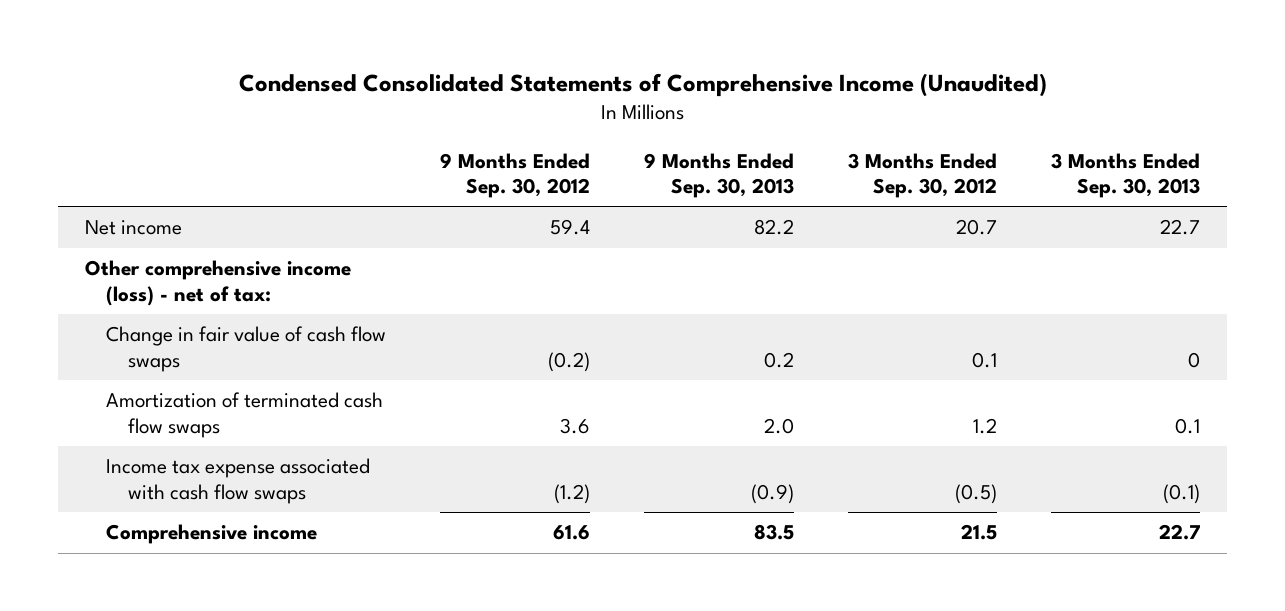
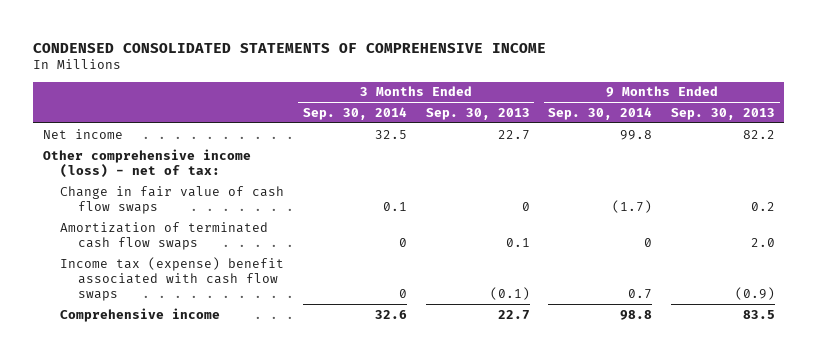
- Condensed Consolidated Statements of Comprehensive Income (Unaudited)
+ CONDENSED CONSOLIDATED STATEMENTS OF COMPREHENSIVE INCOME
- | 9 Months Ended Sep. 30, 2012 | 9 Months Ended Sep. 30, 2013 | 3 Months Ended Sep. 30, 2012 | 3 Months Ended Sep. 30, 2013
+ | 3 Months Ended Sep. 30, 2014 | 3 Months Ended Sep. 30, 2013 | 9 Months Ended Sep. 30, 2014 | 9 Months Ended Sep. 30, 2013
- Income tax expense associated with cash flow swaps | (1.2) | (0.9) | (0.5) | (0.1)
+ Income tax (expense) benefit associated with cash flow swaps | 0 | (0.1) | 0.7 | (0.9)

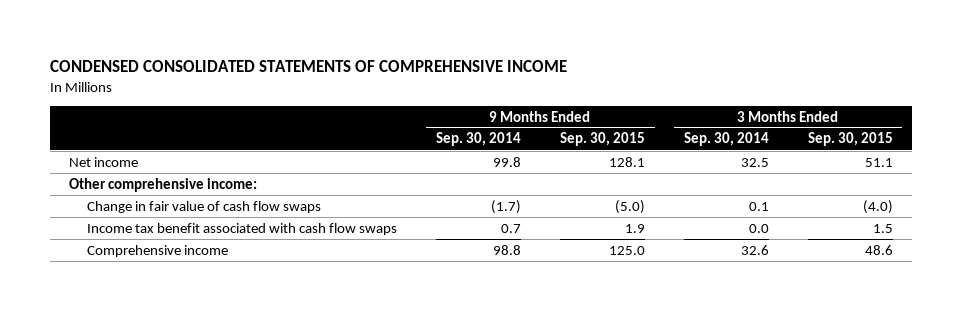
- | 3 Months Ended Sep. 30, 2014 | 3 Months Ended Sep. 30, 2013 | 9 Months Ended Sep. 30, 2014 | 9 Months Ended Sep. 30, 2013
+ | 9 Months Ended Sep. 30, 2014 | 9 Months Ended Sep. 30, 2015 | 3 Months Ended Sep. 30, 2014 | 3 Months Ended Sep. 30, 2015
- Other comprehensive income (loss) - net of tax:
+ Other comprehensive income:
- Amortization of terminated cash flow swaps | 0 | 0.1 | 0 | 2.0
- Income tax (expense) benefit associated with cash flow swaps | 0 | (0.1) | 0.7 | (0.9)
+ Income tax benefit associated with cash flow swaps | 0.7 | 1.9 | 0.0 | 1.5

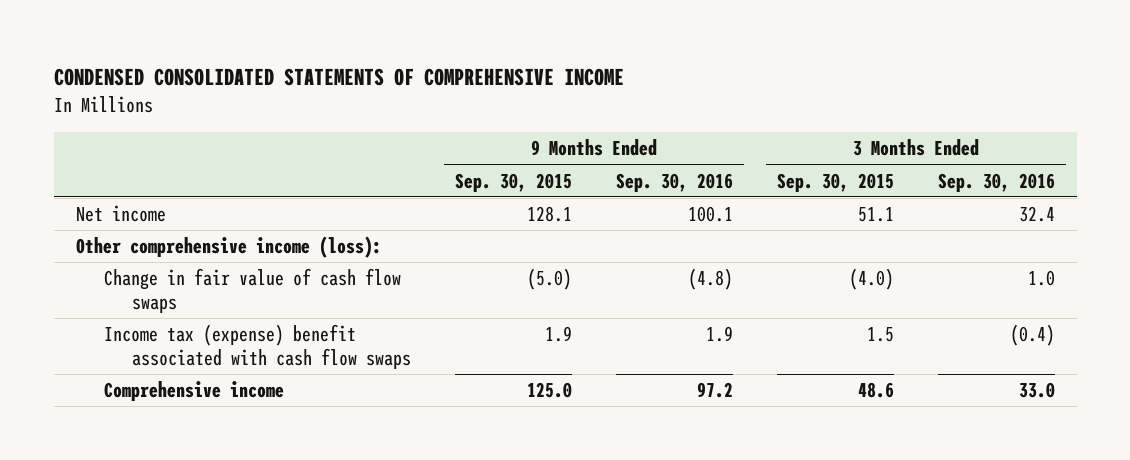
- | 9 Months Ended Sep. 30, 2014 | 9 Months Ended Sep. 30, 2015 | 3 Months Ended Sep. 30, 2014 | 3 Months Ended Sep. 30, 2015
+ | 9 Months Ended Sep. 30, 2015 | 9 Months Ended Sep. 30, 2016 | 3 Months Ended Sep. 30, 2015 | 3 Months Ended Sep. 30, 2016
- Other comprehensive income:
+ Other comprehensive income (loss):
- Income tax benefit associated with cash flow swaps | 0.7 | 1.9 | 0.0 | 1.5
+ Income tax (expense) benefit associated with cash flow swaps | 1.9 | 1.9 | 1.5 | (0.4)

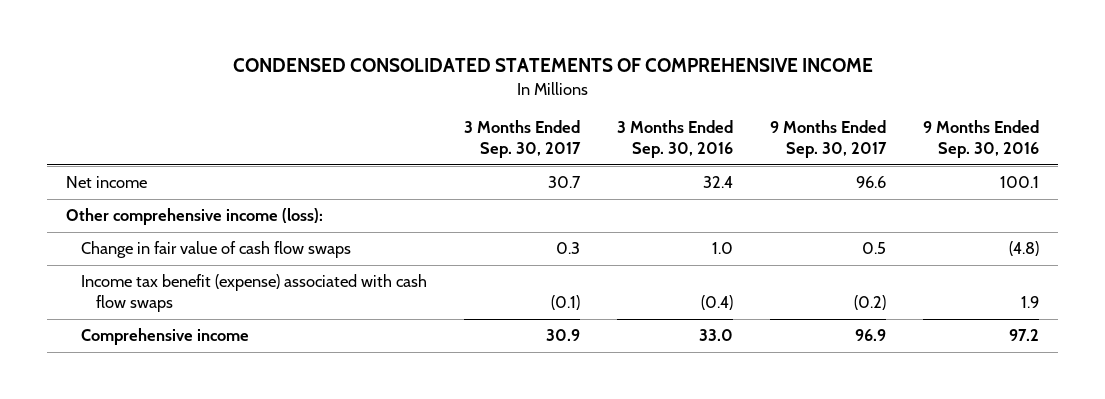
- | 9 Months Ended Sep. 30, 2015 | 9 Months Ended Sep. 30, 2016 | 3 Months Ended Sep. 30, 2015 | 3 Months Ended Sep. 30, 2016
+ | 3 Months Ended Sep. 30, 2017 | 3 Months Ended Sep. 30, 2016 | 9 Months Ended Sep. 30, 2017 | 9 Months Ended Sep. 30, 2016
- Income tax (expense) benefit associated with cash flow swaps | 1.9 | 1.9 | 1.5 | (0.4)
+ Income tax benefit (expense) associated with cash flow swaps | (0.1) | (0.4) | (0.2) | 1.9

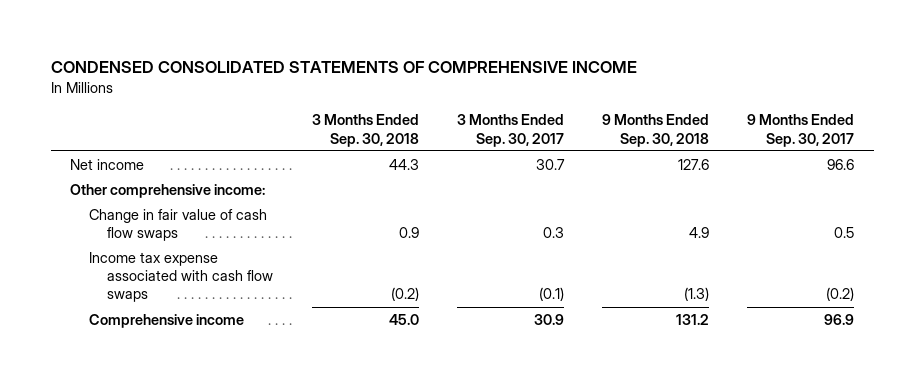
- | 3 Months Ended Sep. 30, 2017 | 3 Months Ended Sep. 30, 2016 | 9 Months Ended Sep. 30, 2017 | 9 Months Ended Sep. 30, 2016
+ | 3 Months Ended Sep. 30, 2018 | 3 Months Ended Sep. 30, 2017 | 9 Months Ended Sep. 30, 2018 | 9 Months Ended Sep. 30, 2017
- Other comprehensive income (loss):
+ Other comprehensive income:
- Income tax benefit (expense) associated with cash flow swaps | (0.1) | (0.4) | (0.2) | 1.9
+ Income tax expense associated with cash flow swaps | (0.2) | (0.1) | (1.3) | (0.2)

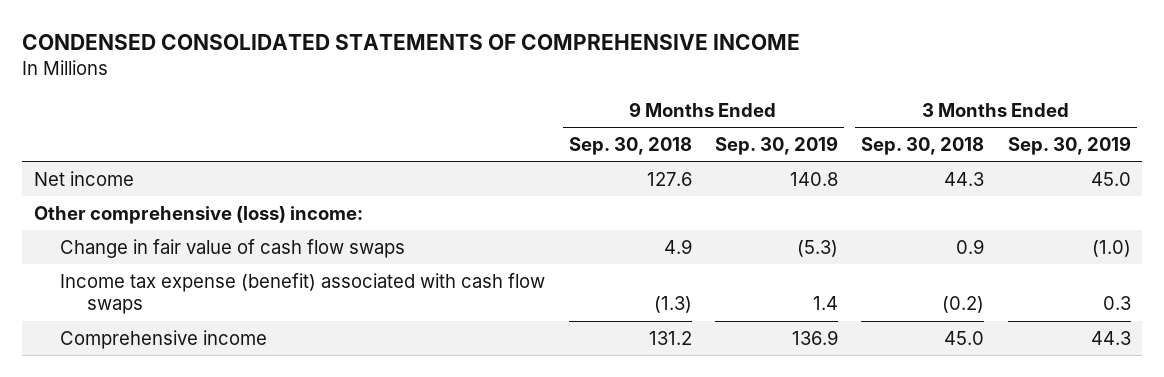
- | 3 Months Ended Sep. 30, 2018 | 3 Months Ended Sep. 30, 2017 | 9 Months Ended Sep. 30, 2018 | 9 Months Ended Sep. 30, 2017
+ | 9 Months Ended Sep. 30, 2018 | 9 Months Ended Sep. 30, 2019 | 3 Months Ended Sep. 30, 2018 | 3 Months Ended Sep. 30, 2019
- Other comprehensive income:
+ Other comprehensive (loss) income:
- Income tax expense associated with cash flow swaps | (0.2) | (0.1) | (1.3) | (0.2)
+ Income tax expense (benefit) associated with cash flow swaps | (1.3) | 1.4 | (0.2) | 0.3

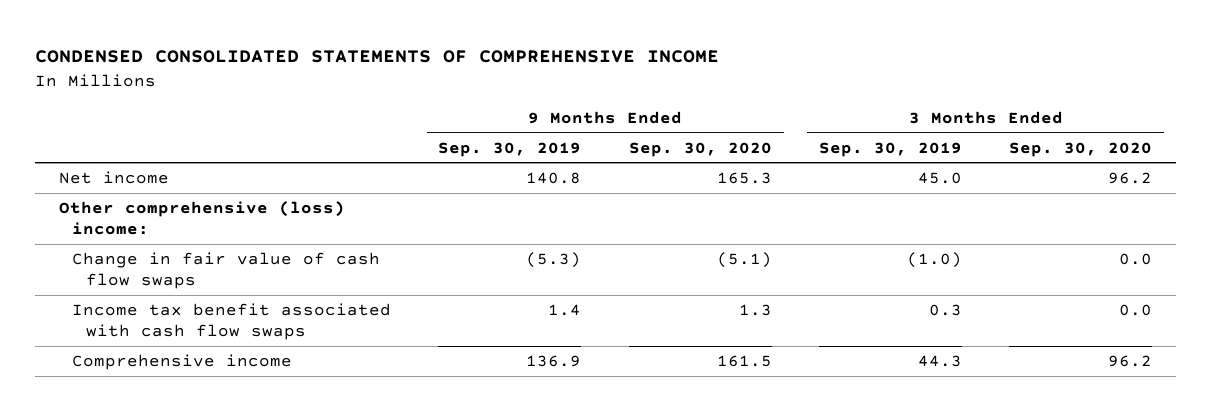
- | 9 Months Ended Sep. 30, 2018 | 9 Months Ended Sep. 30, 2019 | 3 Months Ended Sep. 30, 2018 | 3 Months Ended Sep. 30, 2019
+ | 9 Months Ended Sep. 30, 2019 | 9 Months Ended Sep. 30, 2020 | 3 Months Ended Sep. 30, 2019 | 3 Months Ended Sep. 30, 2020
- Income tax expense (benefit) associated with cash flow swaps | (1.3) | 1.4 | (0.2) | 0.3
+ Income tax benefit associated with cash flow swaps | 1.4 | 1.3 | 0.3 | 0.0

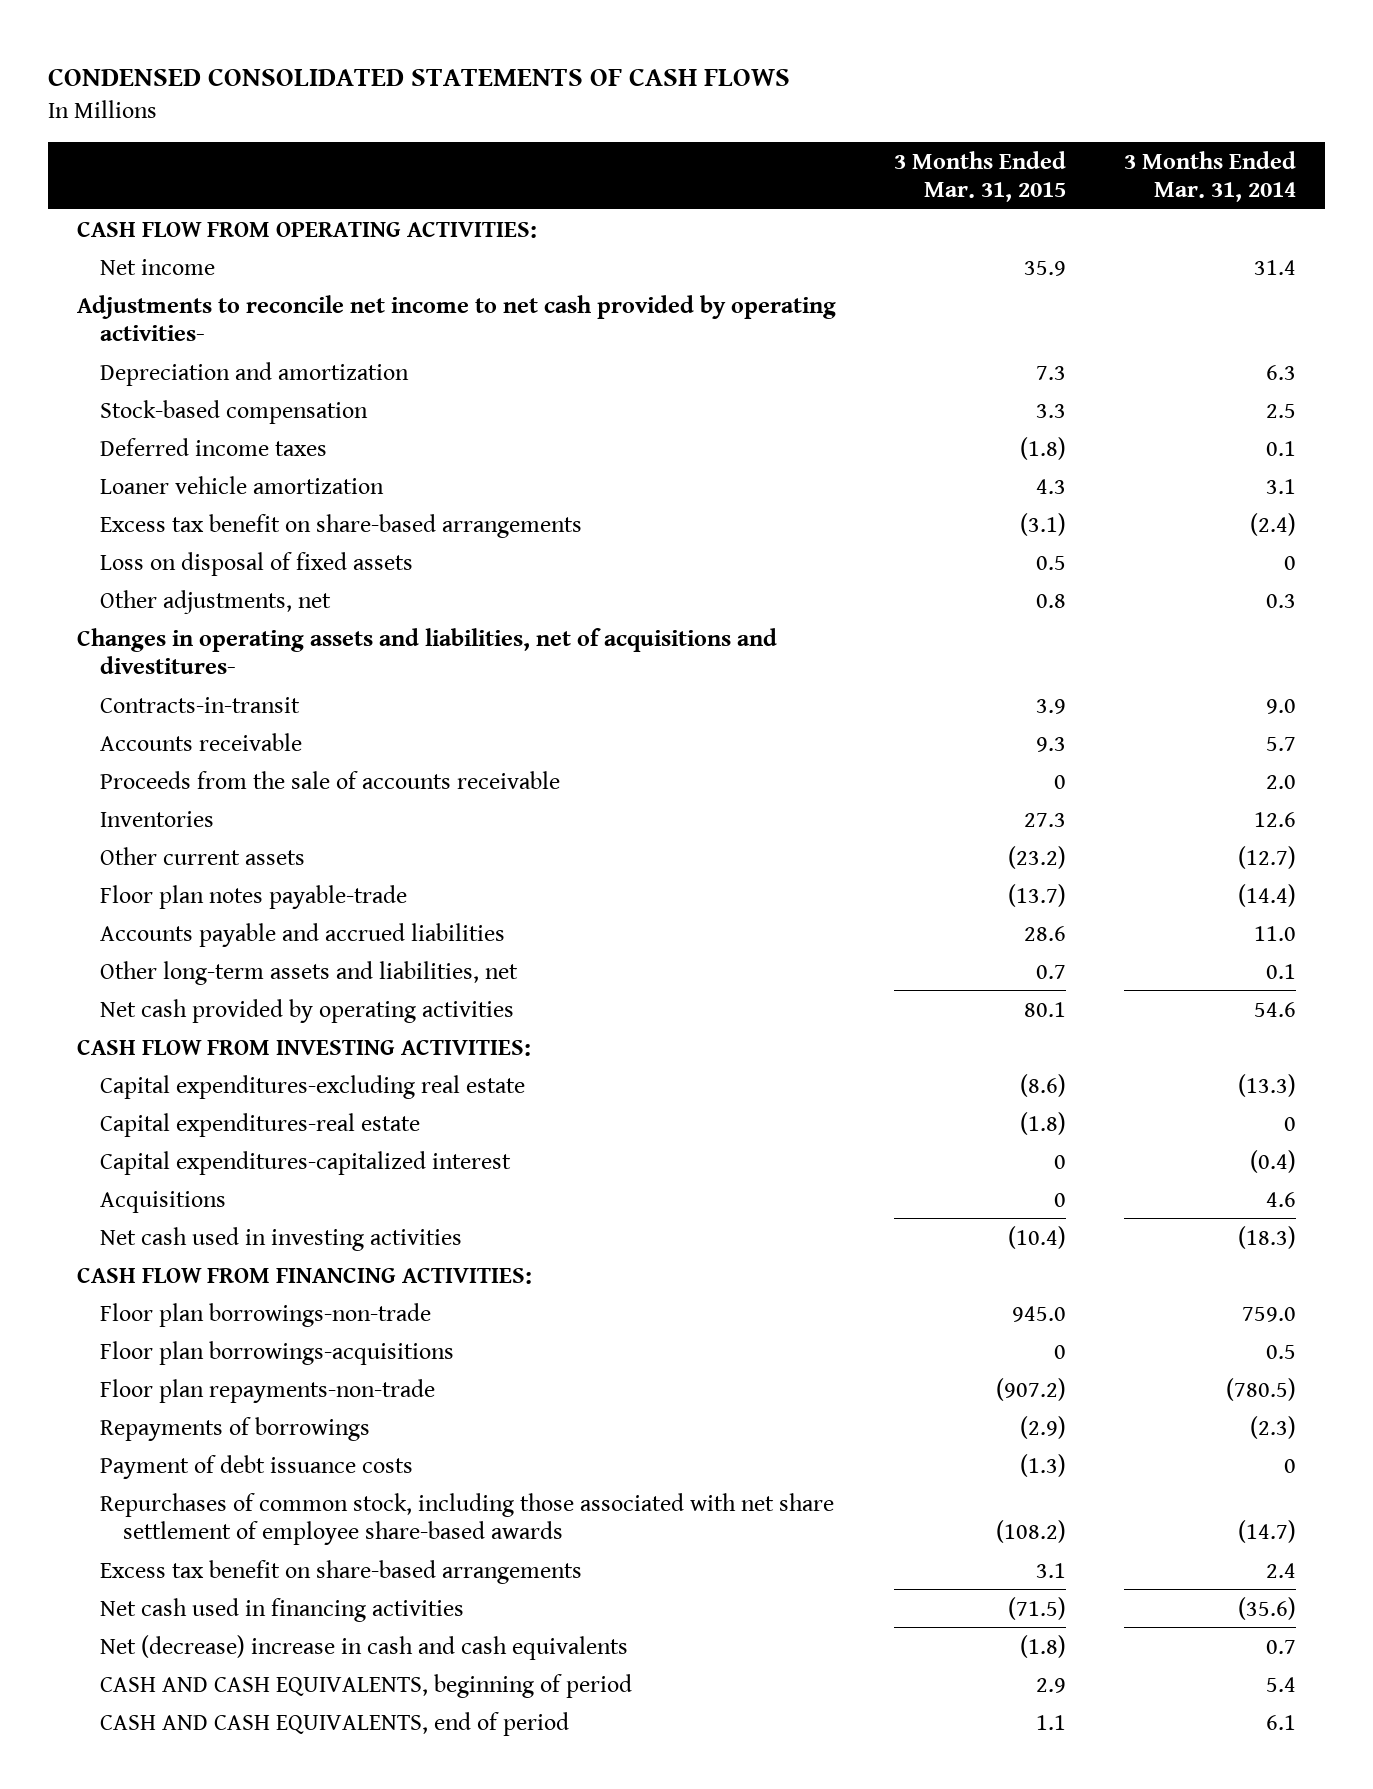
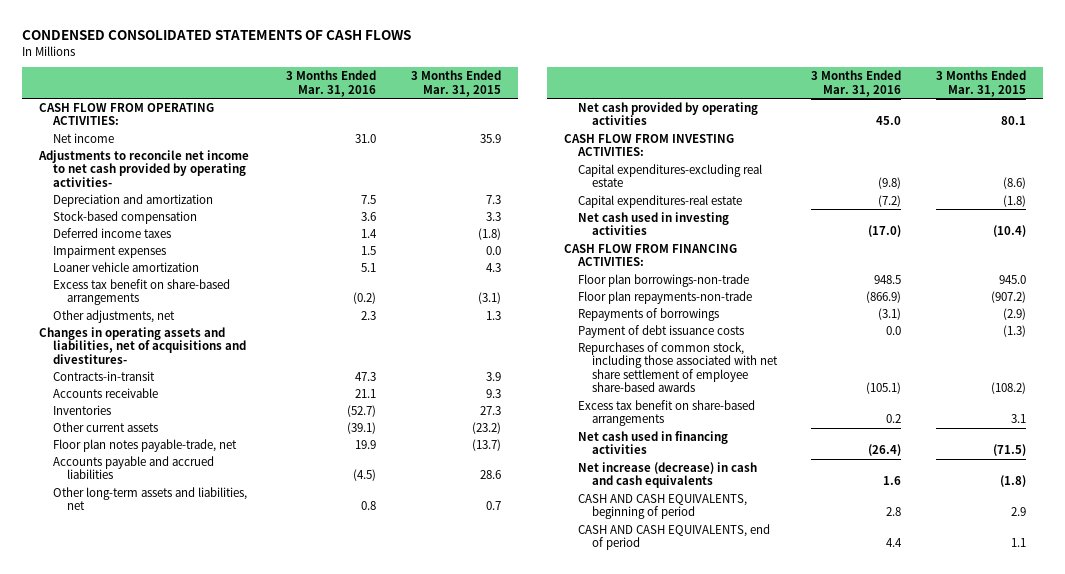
- | 3 Months Ended Mar. 31, 2015 | 3 Months Ended Mar. 31, 2014
+ | 3 Months Ended Mar. 31, 2016 | 3 Months Ended Mar. 31, 2015
+ Impairment expenses | 1.5 | 0.0
- Loss on disposal of fixed assets | 0.5 | 0
- Other adjustments, net | 0.8 | 0.3
+ Other adjustments, net | 2.3 | 1.3
- Proceeds from the sale of accounts receivable | 0 | 2.0
- Floor plan notes payable-trade | (13.7) | (14.4)
+ Floor plan notes payable-trade, net | 19.9 | (13.7)
- Capital expenditures-capitalized interest | 0 | (0.4)
- Acquisitions | 0 | 4.6
- Floor plan borrowings-acquisitions | 0 | 0.5
- Net (decrease) increase in cash and cash equivalents | (1.8) | 0.7
+ Net increase (decrease) in cash and cash equivalents | 1.6 | (1.8)

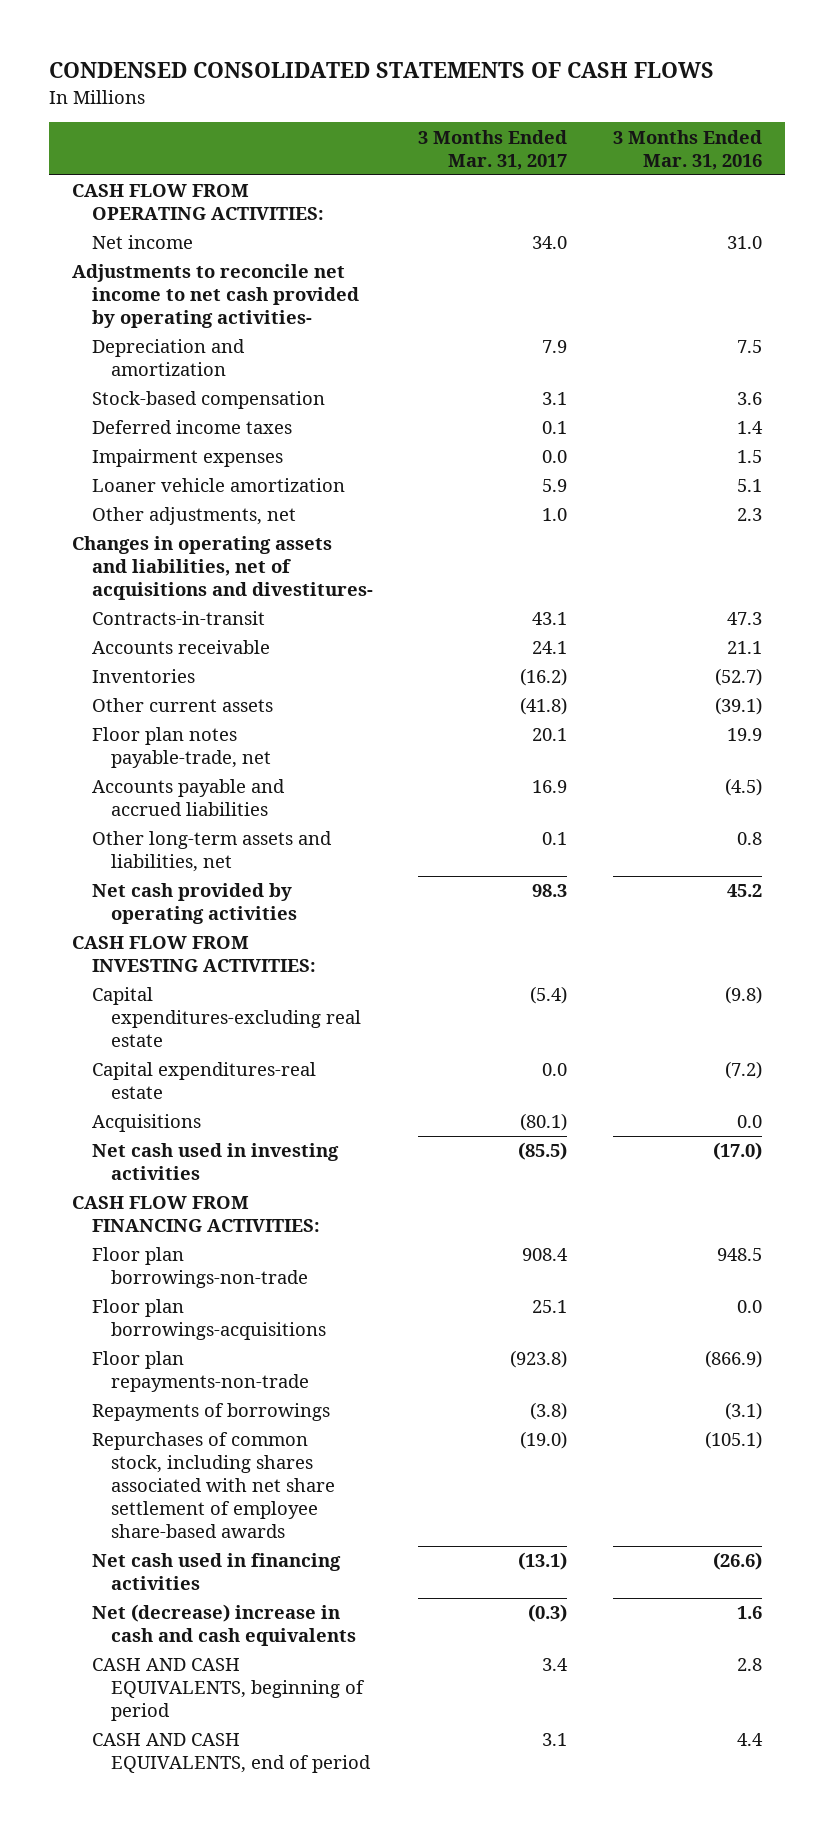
- | 3 Months Ended Mar. 31, 2016 | 3 Months Ended Mar. 31, 2015
+ | 3 Months Ended Mar. 31, 2017 | 3 Months Ended Mar. 31, 2016
- Excess tax benefit on share-based arrangements | (0.2) | (3.1)
- Net cash provided by operating activities | 45.0 | 80.1
+ Net cash provided by operating activities | 98.3 | 45.2
+ Acquisitions | (80.1) | 0.0
+ Floor plan borrowings-acquisitions | 25.1 | 0.0
- Payment of debt issuance costs | 0.0 | (1.3)
- Repurchases of common stock, including those associated with net share settlement of employee share-based awards | (105.1) | (108.2)
- Excess tax benefit on share-based arrangements | 0.2 | 3.1
- Net cash used in financing activities | (26.4) | (71.5)
- Net increase (decrease) in cash and cash equivalents | 1.6 | (1.8)
+ Repurchases of common stock, including shares associated with net share settlement of employee share-based awards | (19.0) | (105.1)
+ Net cash used in financing activities | (13.1) | (26.6)
+ Net (decrease) increase in cash and cash equivalents | (0.3) | 1.6

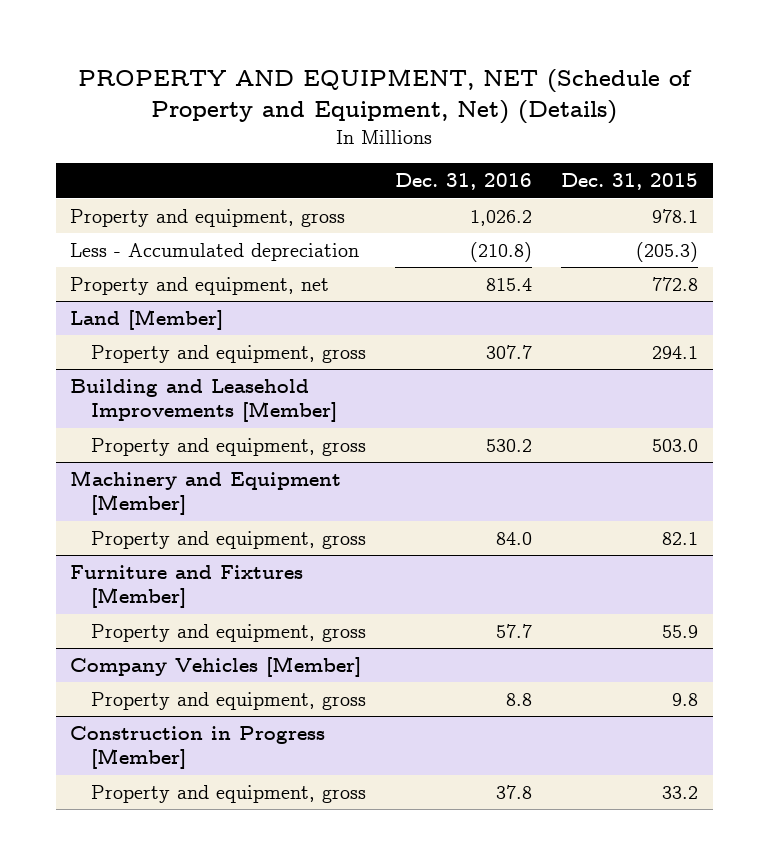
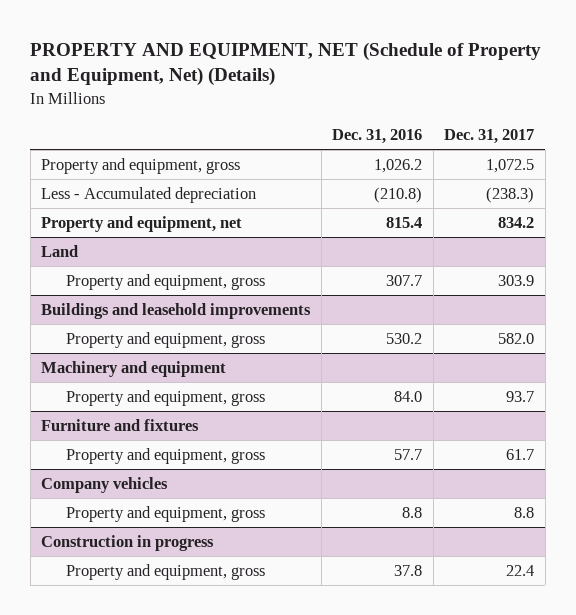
- | Dec. 31, 2016 | Dec. 31, 2015
+ | Dec. 31, 2016 | Dec. 31, 2017
- Land [Member]
+ Land
- Building and Leasehold Improvements [Member]
+ Buildings and leasehold improvements
- Machinery and Equipment [Member]
+ Machinery and equipment
- Furniture and Fixtures [Member]
+ Furniture and fixtures
- Company Vehicles [Member]
+ Company vehicles
- Construction in Progress [Member]
+ Construction in progress

